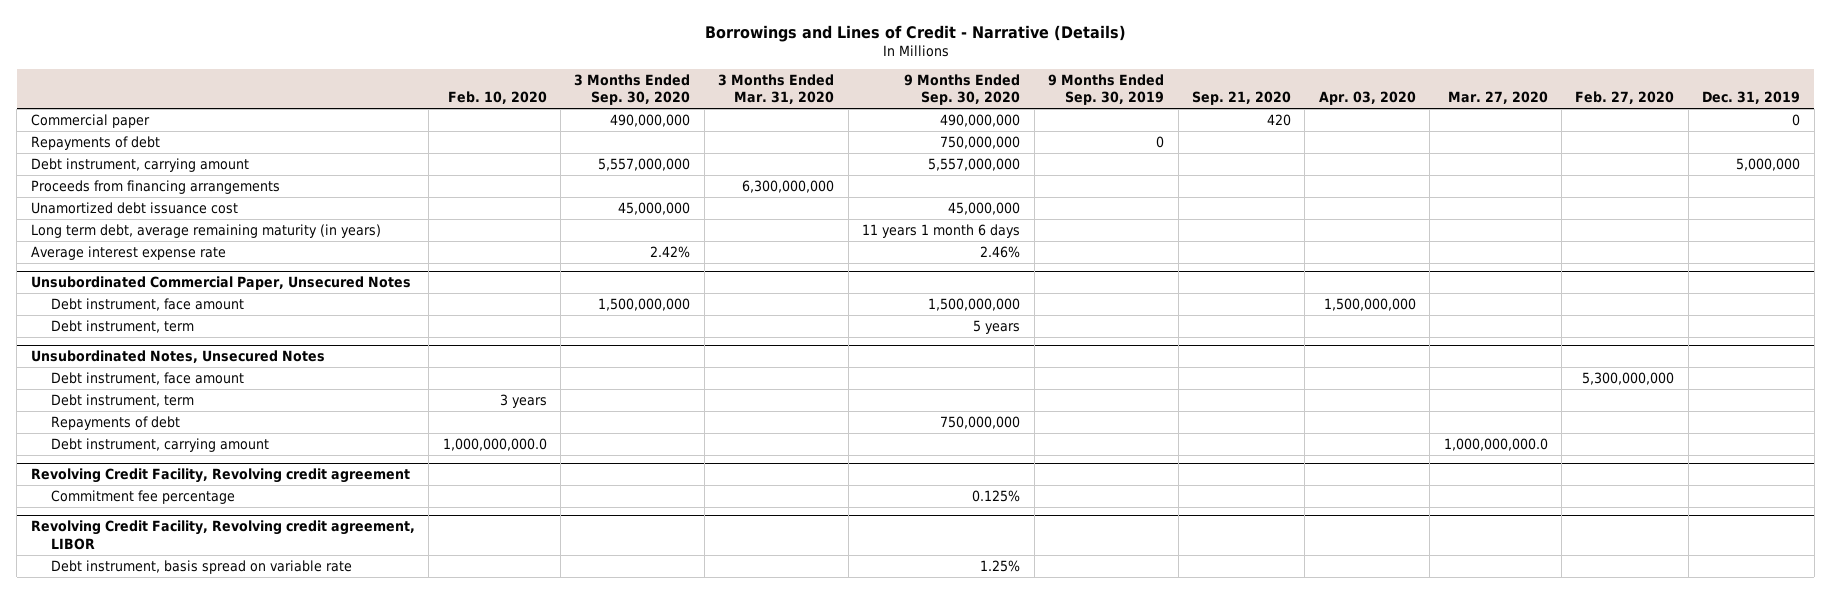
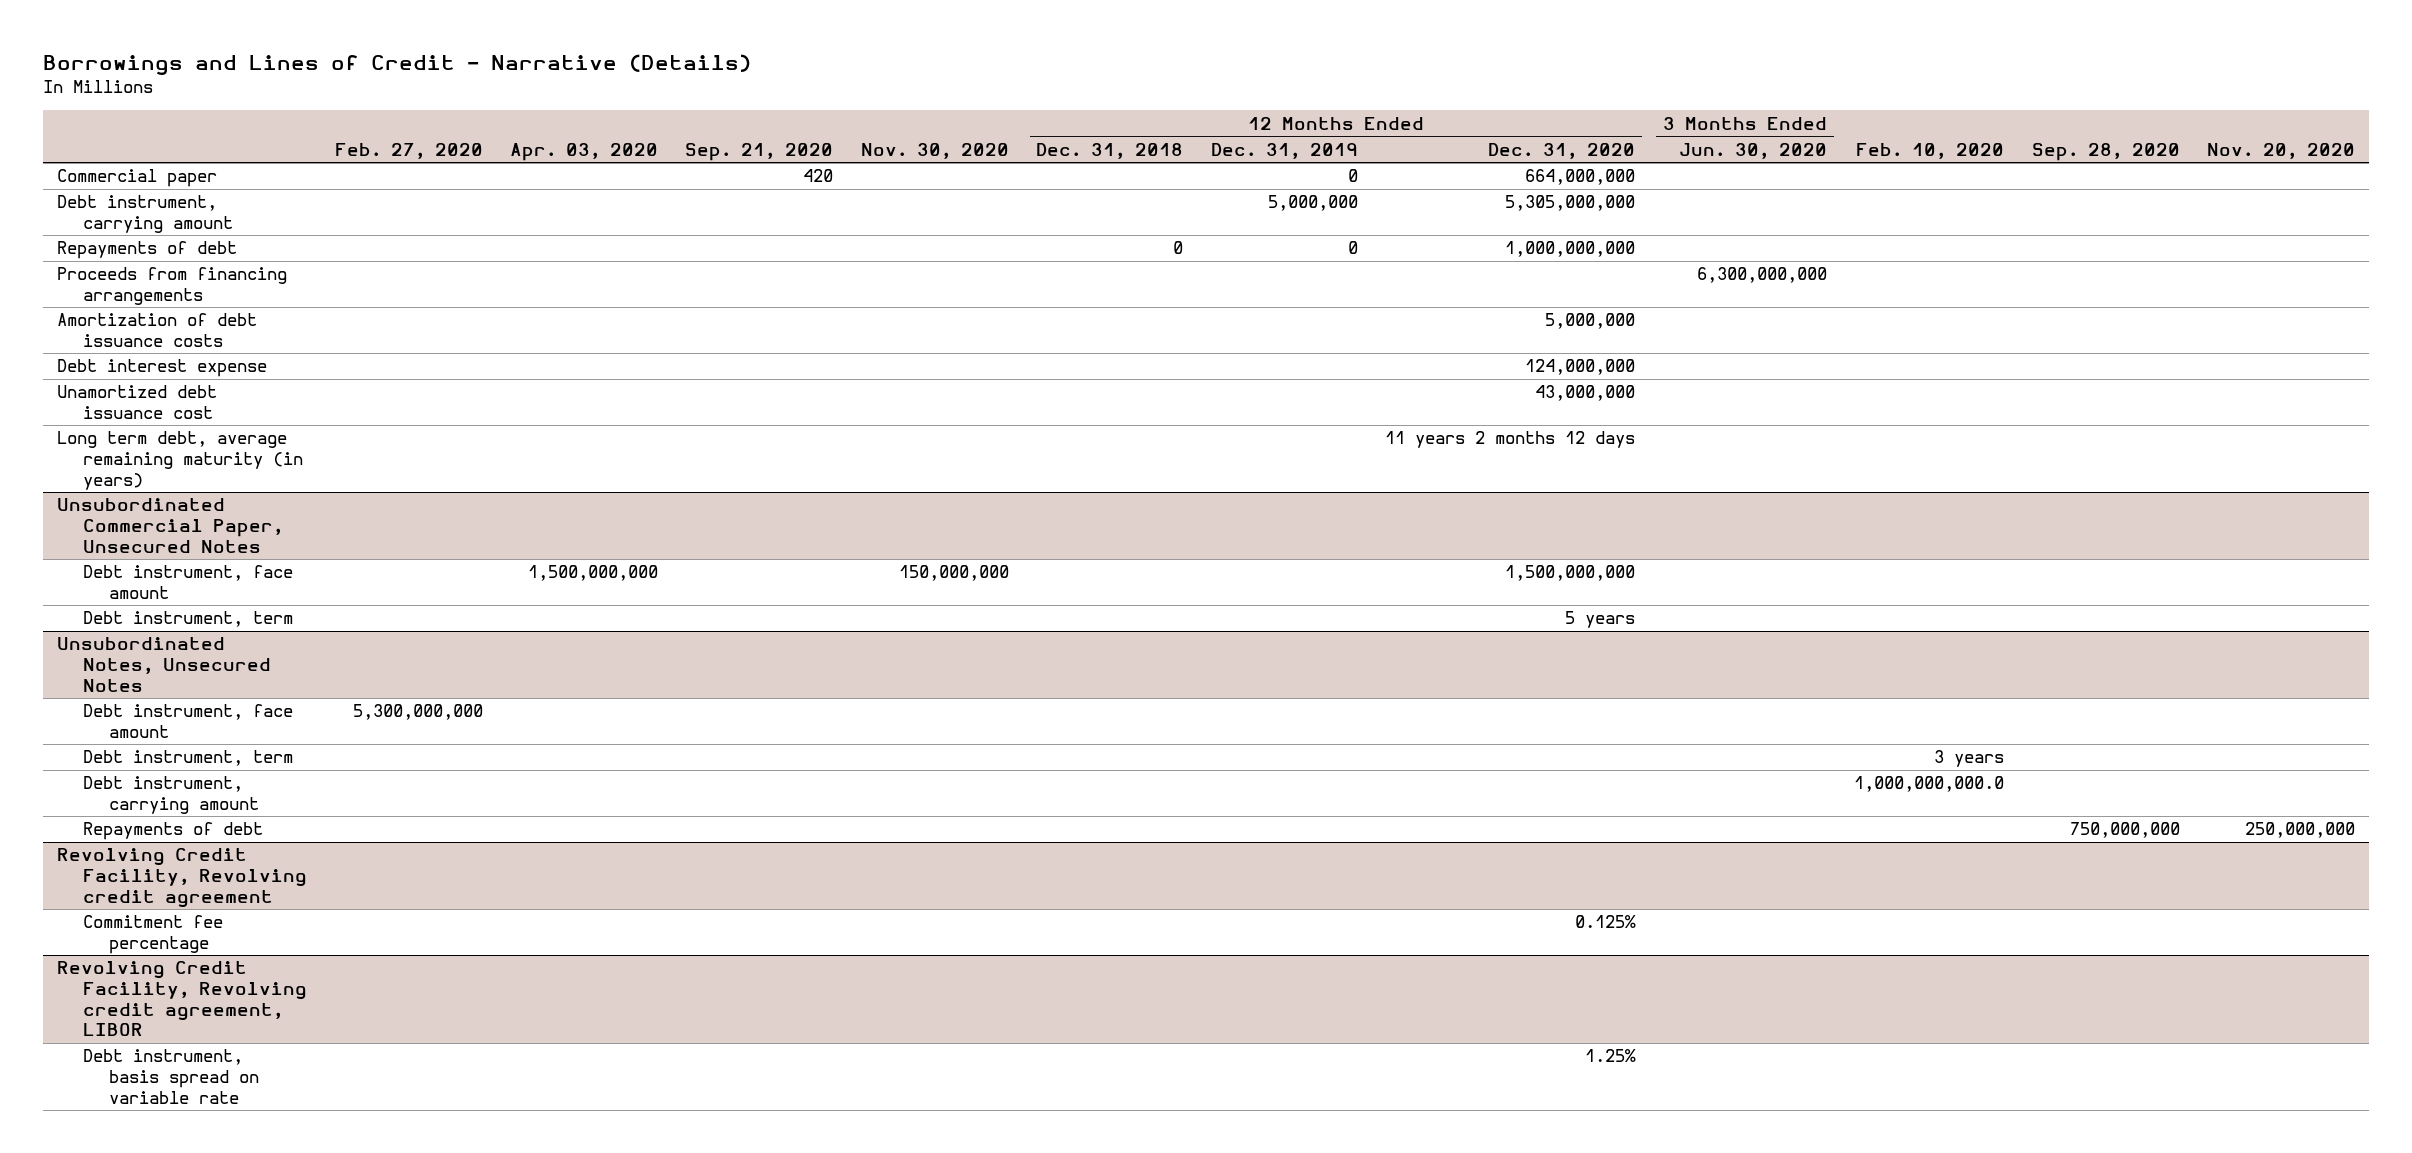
- | Feb. 10, 2020 | 3 Months Ended Sep. 30, 2020 | 3 Months Ended Mar. 31, 2020 | 9 Months Ended Sep. 30, 2020 | 9 Months Ended Sep. 30, 2019 | Sep. 21, 2020 | Apr. 03, 2020 | Mar. 27, 2020 | Feb. 27, 2020 | Dec. 31, 2019
+ | Feb. 27, 2020 | Apr. 03, 2020 | Sep. 21, 2020 | Nov. 30, 2020 | 12 Months Ended Dec. 31, 2018 | 12 Months Ended Dec. 31, 2019 | 12 Months Ended Dec. 31, 2020 | 3 Months Ended Jun. 30, 2020 | Feb. 10, 2020 | Sep. 28, 2020 | Nov. 20, 2020
moved down: Repayments of debt | | | | | 0 | 0 | 1,000,000,000 | | | |
+ Amortization of debt issuance costs | | | | | | | 5,000,000 | | | |
+ Debt interest expense | | | | | | | 124,000,000 | | | |
- Average interest expense rate | | 2.42% | | 2.46% | | | | | |
@ Unsubordinated Notes, Unsecured Notes
moved down: Repayments of debt | | | | | | | | | | 750,000,000 | 250,000,000

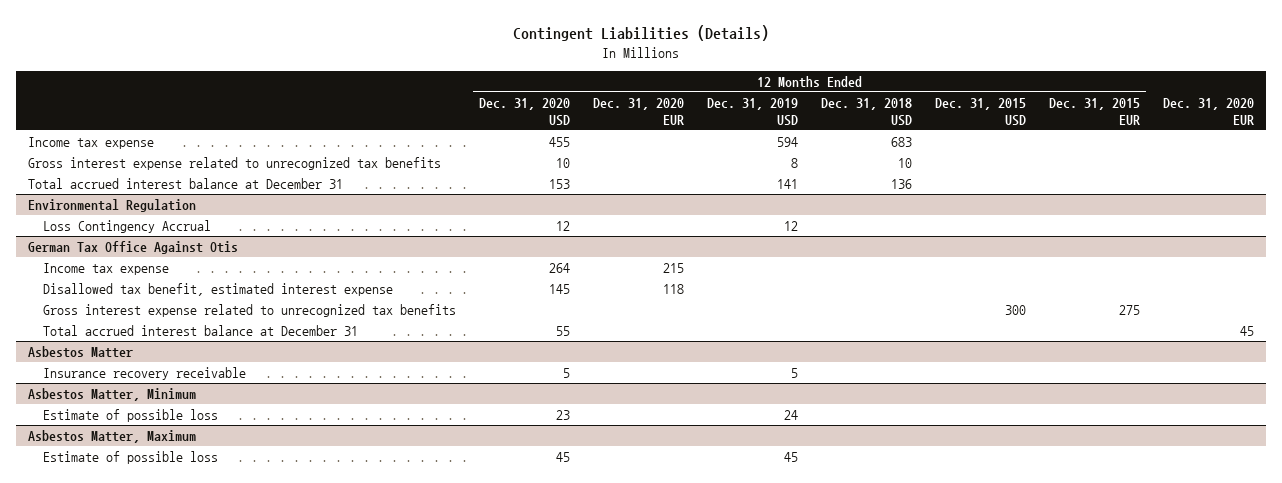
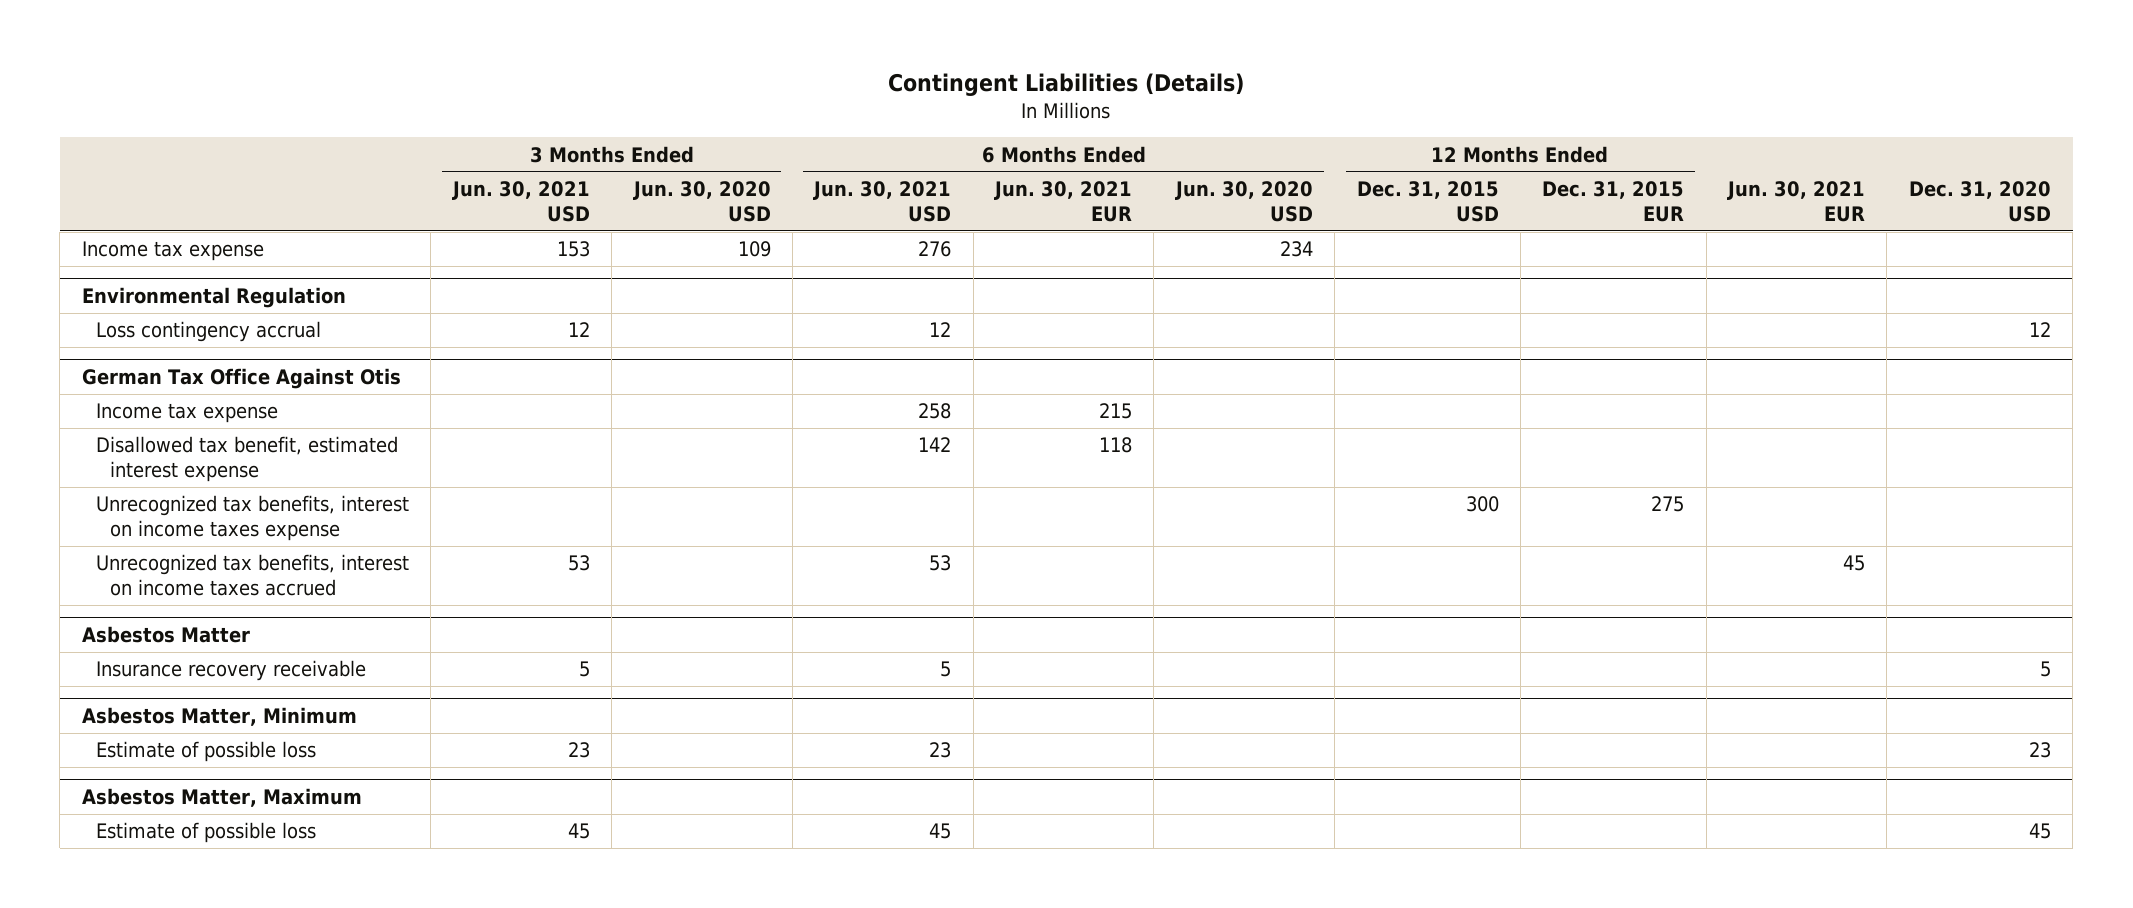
- | 12 Months Ended Dec. 31, 2020 USD | 12 Months Ended Dec. 31, 2020 EUR | 12 Months Ended Dec. 31, 2019 USD | 12 Months Ended Dec. 31, 2018 USD | 12 Months Ended Dec. 31, 2015 USD | 12 Months Ended Dec. 31, 2015 EUR | Dec. 31, 2020 EUR
+ | 3 Months Ended Jun. 30, 2021 USD | 3 Months Ended Jun. 30, 2020 USD | 6 Months Ended Jun. 30, 2021 USD | 6 Months Ended Jun. 30, 2021 EUR | 6 Months Ended Jun. 30, 2020 USD | 12 Months Ended Dec. 31, 2015 USD | 12 Months Ended Dec. 31, 2015 EUR | Jun. 30, 2021 EUR | Dec. 31, 2020 USD
- Gross interest expense related to unrecognized tax benefits | 10 | | 8 | 10 | | |
- Total accrued interest balance at December 31 | 153 | | 141 | 136 | | |
@ Environmental Regulation
- Loss Contingency Accrual | 12 | | 12 | | | |
+ Loss contingency accrual | 12 | | 12 | | | | | | 12
@ German Tax Office Against Otis
- Gross interest expense related to unrecognized tax benefits | | | | | 300 | 275 |
- Total accrued interest balance at December 31 | 55 | | | | | | 45
+ Unrecognized tax benefits, interest on income taxes expense | | | | | | 300 | 275 | |
+ Unrecognized tax benefits, interest on income taxes accrued | 53 | | 53 | | | | | 45 |

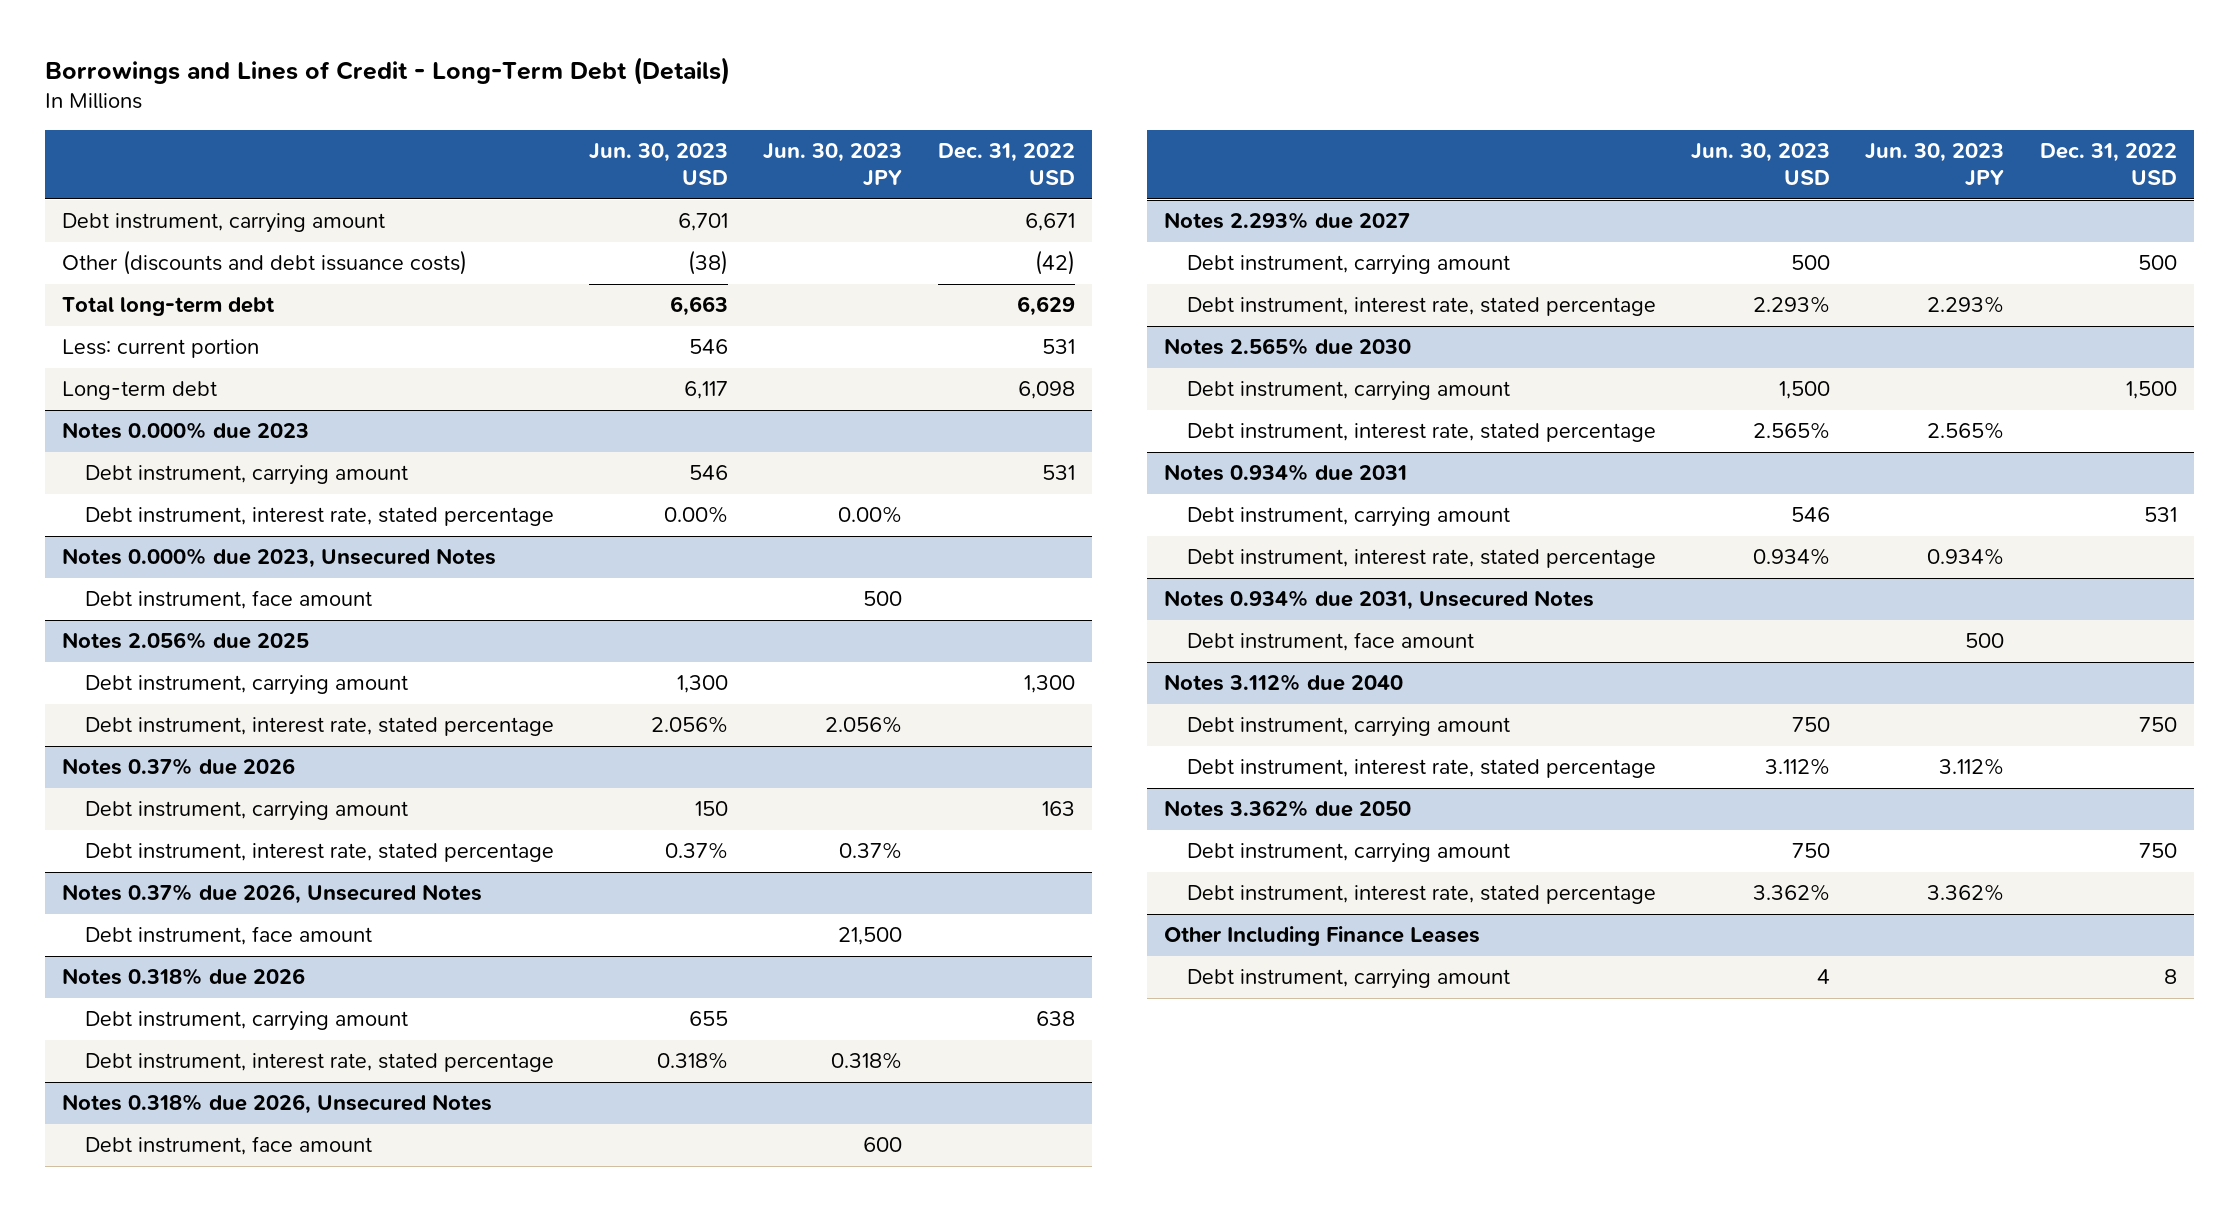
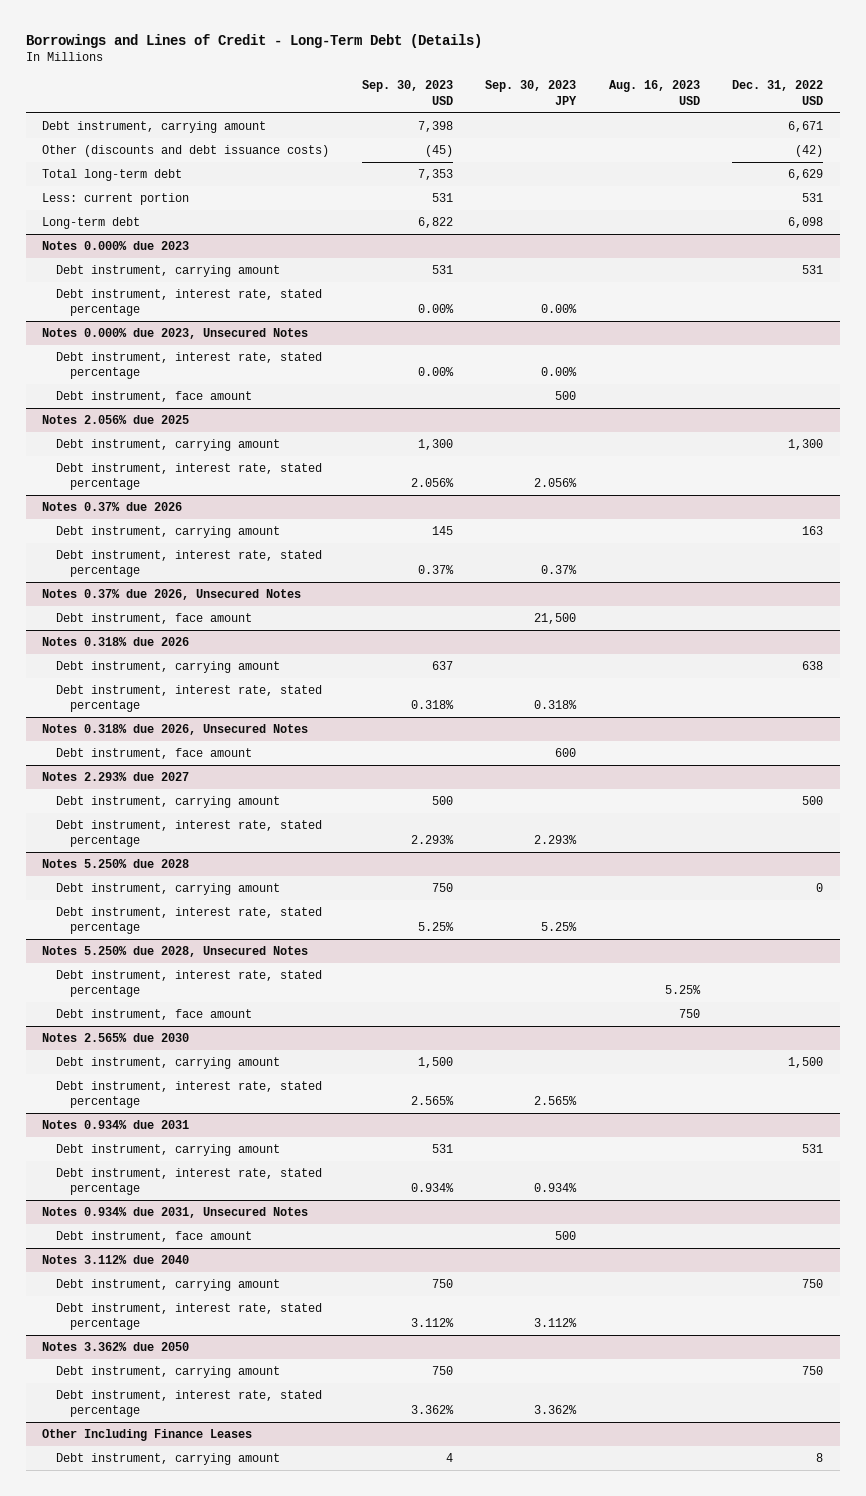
- | Jun. 30, 2023 USD | Jun. 30, 2023 JPY | Dec. 31, 2022 USD
+ | Sep. 30, 2023 USD | Sep. 30, 2023 JPY | Aug. 16, 2023 USD | Dec. 31, 2022 USD
@ Notes 0.000% due 2023, Unsecured Notes
+ Debt instrument, interest rate, stated percentage | 0.00% | 0.00% | |
+ Notes 5.250% due 2028
+ Debt instrument, carrying amount | 750 | | | 0
+ Debt instrument, interest rate, stated percentage | 5.25% | 5.25% | |
+ Notes 5.250% due 2028, Unsecured Notes
+ Debt instrument, interest rate, stated percentage | | | 5.25% |
+ Debt instrument, face amount | | | 750 |

